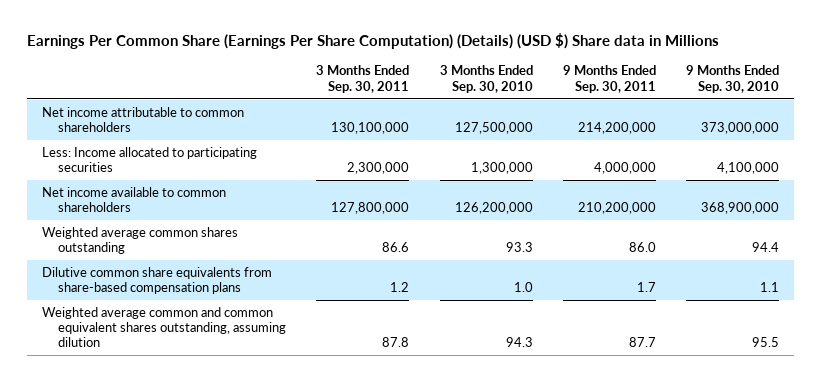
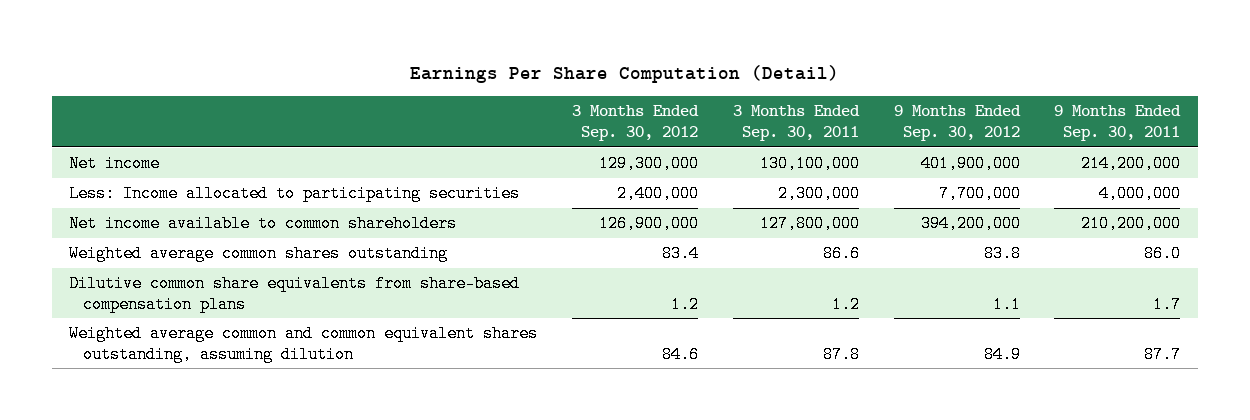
- Earnings Per Common Share (Earnings Per Share Computation) (Details) (USD $) Share data in Millions
+ Earnings Per Share Computation (Detail)
- | 3 Months Ended Sep. 30, 2011 | 3 Months Ended Sep. 30, 2010 | 9 Months Ended Sep. 30, 2011 | 9 Months Ended Sep. 30, 2010
+ | 3 Months Ended Sep. 30, 2012 | 3 Months Ended Sep. 30, 2011 | 9 Months Ended Sep. 30, 2012 | 9 Months Ended Sep. 30, 2011
- Net income attributable to common shareholders | 130,100,000 | 127,500,000 | 214,200,000 | 373,000,000
+ Net income | 129,300,000 | 130,100,000 | 401,900,000 | 214,200,000

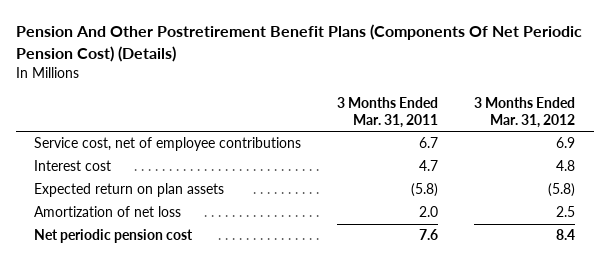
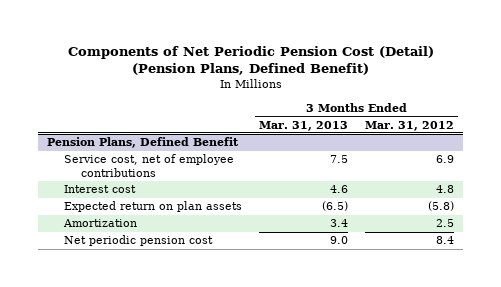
- Pension And Other Postretirement Benefit Plans (Components Of Net Periodic Pension Cost) (Details)
+ Components of Net Periodic Pension Cost (Detail) (Pension Plans, Defined Benefit)
- | 3 Months Ended Mar. 31, 2011 | 3 Months Ended Mar. 31, 2012
+ | 3 Months Ended Mar. 31, 2013 | 3 Months Ended Mar. 31, 2012
+ Pension Plans, Defined Benefit
- Amortization of net loss | 2.0 | 2.5
+ Amortization | 3.4 | 2.5

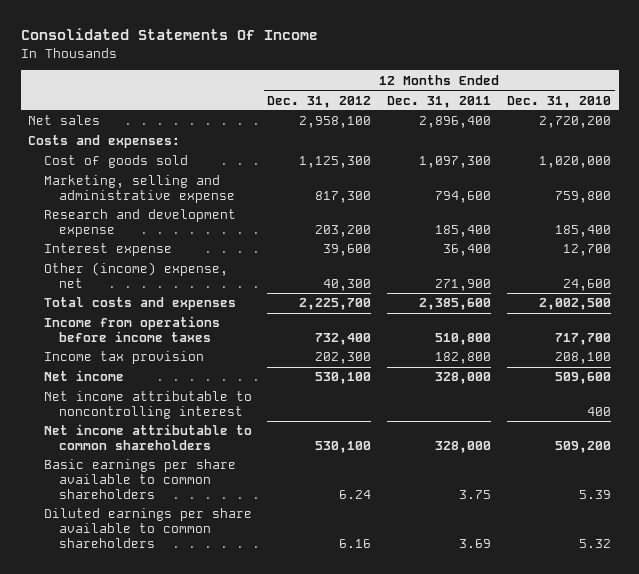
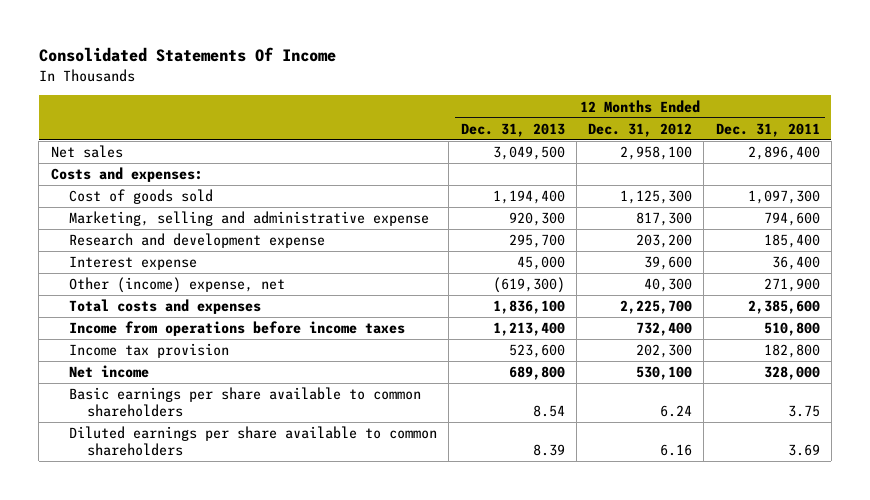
- | 12 Months Ended Dec. 31, 2012 | 12 Months Ended Dec. 31, 2011 | 12 Months Ended Dec. 31, 2010
+ | 12 Months Ended Dec. 31, 2013 | 12 Months Ended Dec. 31, 2012 | 12 Months Ended Dec. 31, 2011
- Net income attributable to noncontrolling interest | | | 400
- Net income attributable to common shareholders | 530,100 | 328,000 | 509,200

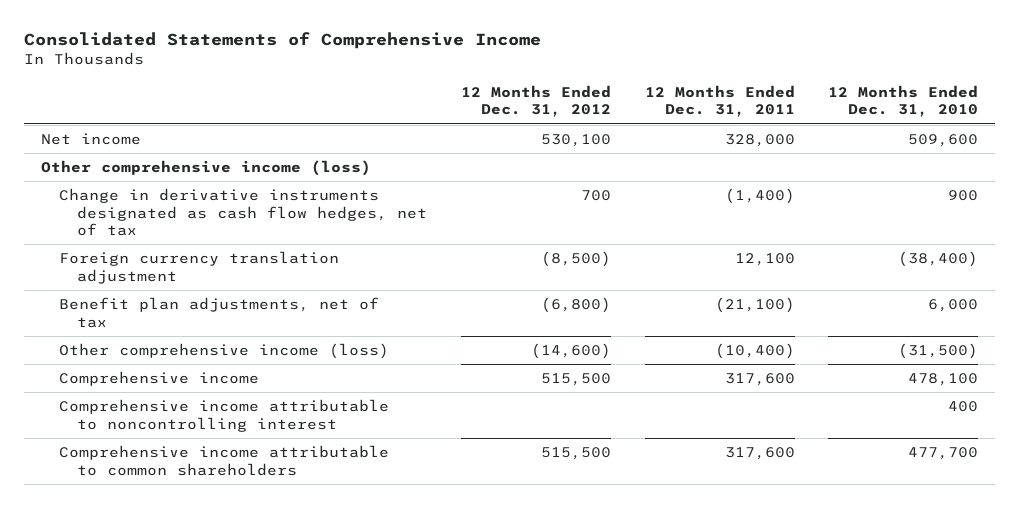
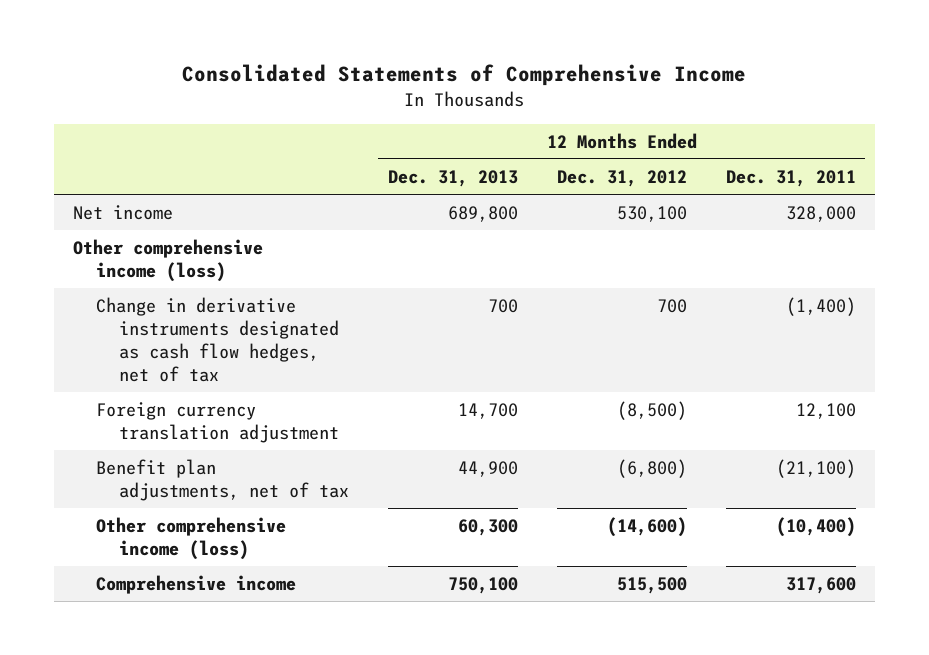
- | 12 Months Ended Dec. 31, 2012 | 12 Months Ended Dec. 31, 2011 | 12 Months Ended Dec. 31, 2010
+ | 12 Months Ended Dec. 31, 2013 | 12 Months Ended Dec. 31, 2012 | 12 Months Ended Dec. 31, 2011
- Comprehensive income attributable to noncontrolling interest | | | 400
- Comprehensive income attributable to common shareholders | 515,500 | 317,600 | 477,700

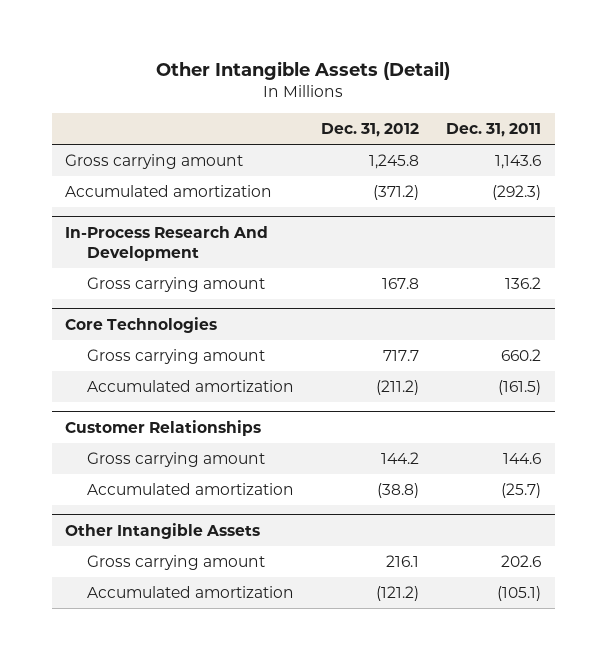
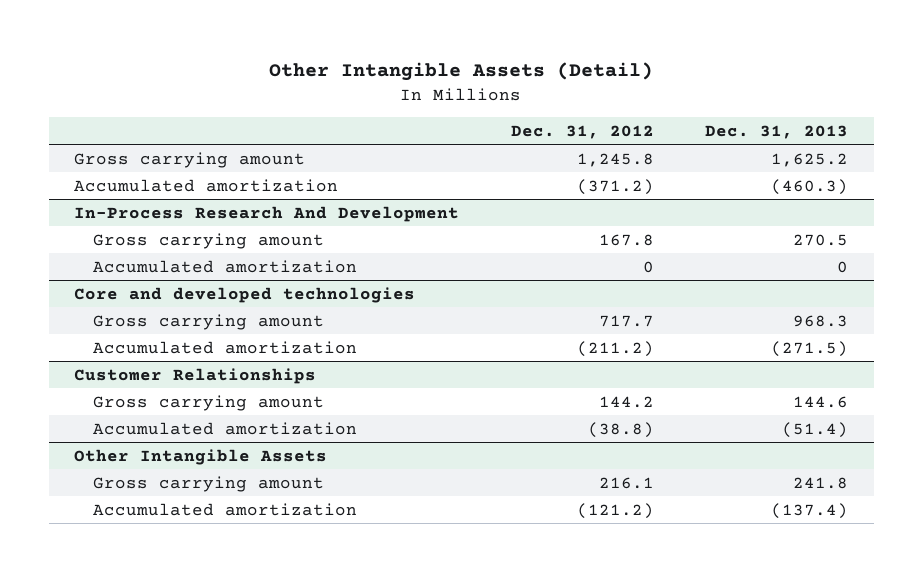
- | Dec. 31, 2012 | Dec. 31, 2011
+ | Dec. 31, 2012 | Dec. 31, 2013
- Core Technologies
@ In-Process Research And Development
+ Accumulated amortization | 0 | 0
+ Core and developed technologies

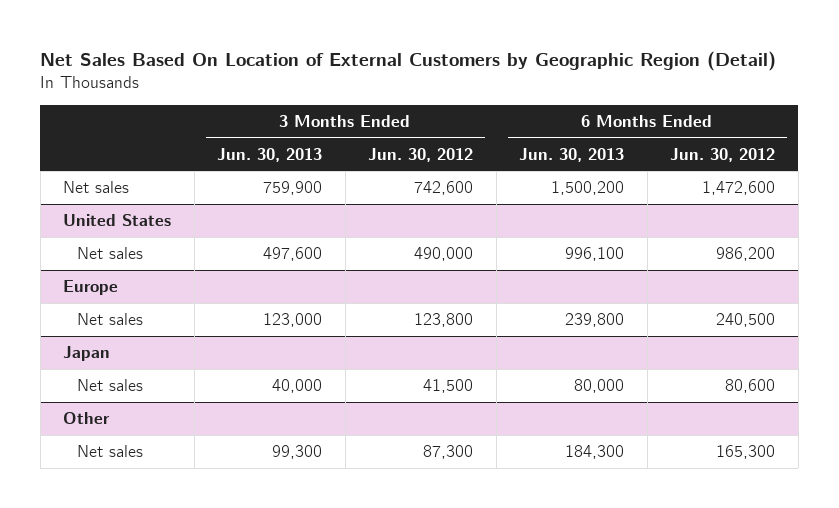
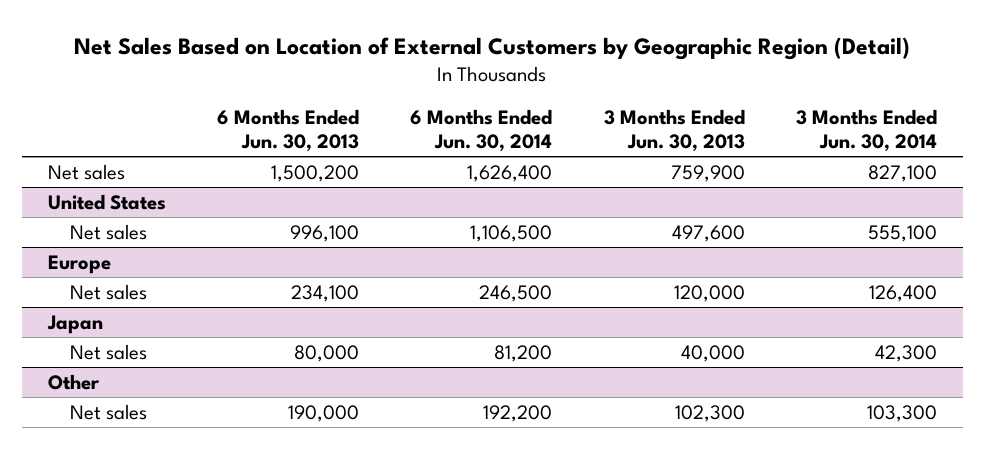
- Net Sales Based On Location of External Customers by Geographic Region (Detail)
+ Net Sales Based on Location of External Customers by Geographic Region (Detail)
- | 3 Months Ended Jun. 30, 2013 | 3 Months Ended Jun. 30, 2012 | 6 Months Ended Jun. 30, 2013 | 6 Months Ended Jun. 30, 2012
+ | 6 Months Ended Jun. 30, 2013 | 6 Months Ended Jun. 30, 2014 | 3 Months Ended Jun. 30, 2013 | 3 Months Ended Jun. 30, 2014
@ Europe
- Net sales | 123,000 | 123,800 | 239,800 | 240,500
+ Net sales | 234,100 | 246,500 | 120,000 | 126,400
@ Other
- Net sales | 99,300 | 87,300 | 184,300 | 165,300
+ Net sales | 190,000 | 192,200 | 102,300 | 103,300

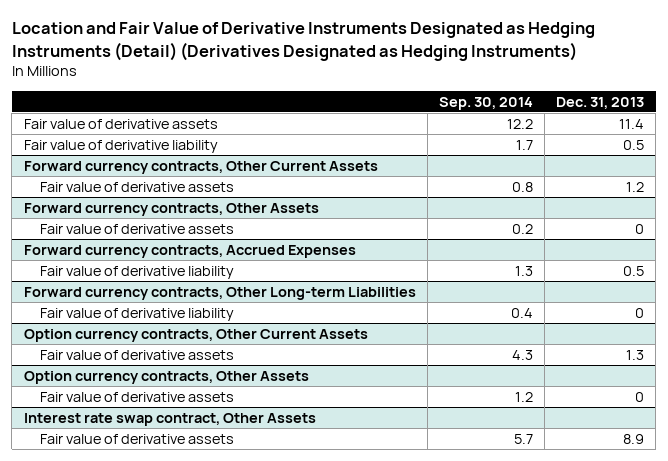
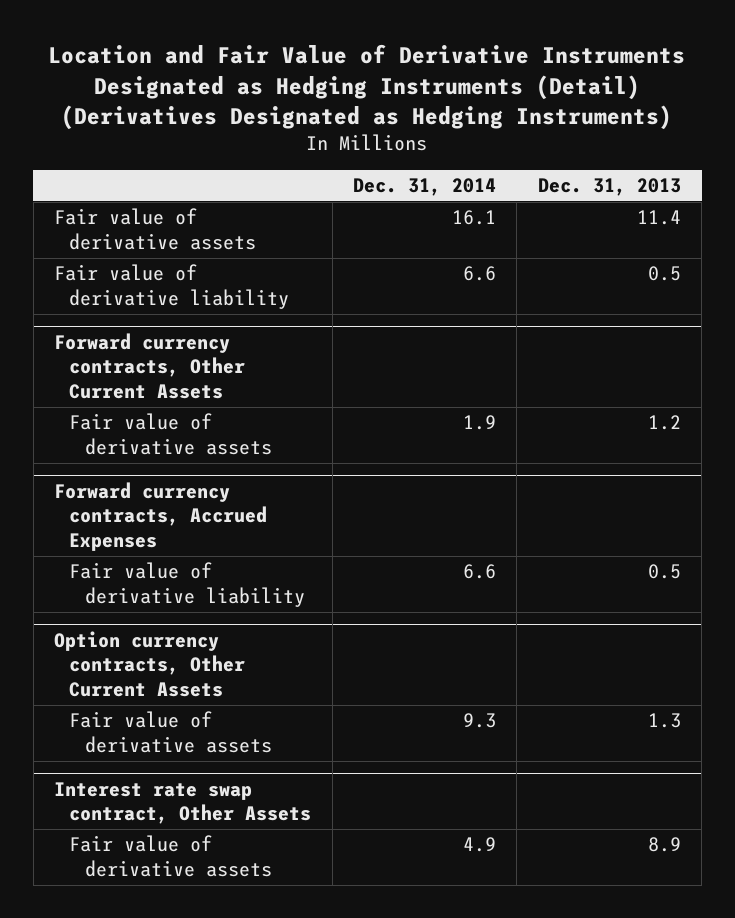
- | Sep. 30, 2014 | Dec. 31, 2013
+ | Dec. 31, 2014 | Dec. 31, 2013
- Forward currency contracts, Other Assets
- Fair value of derivative assets | 0.2 | 0
- Forward currency contracts, Other Long-term Liabilities
- Fair value of derivative liability | 0.4 | 0
- Option currency contracts, Other Assets
- Fair value of derivative assets | 1.2 | 0

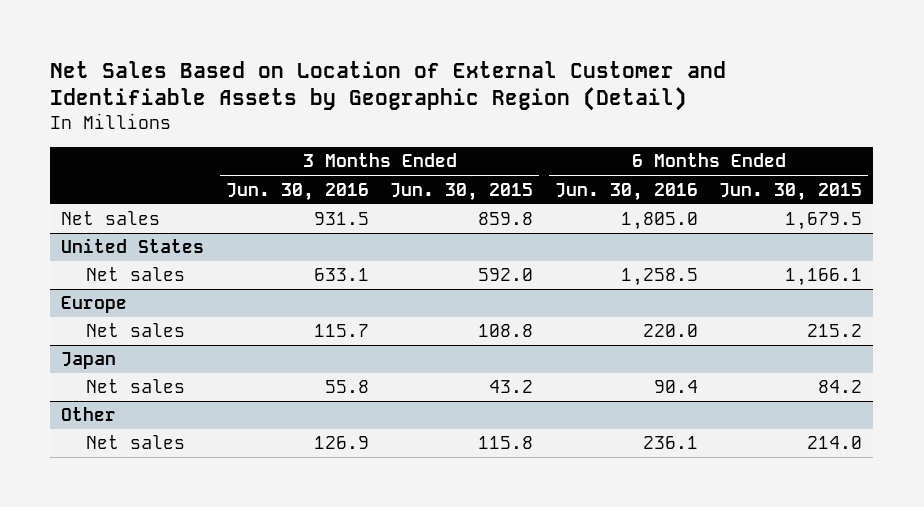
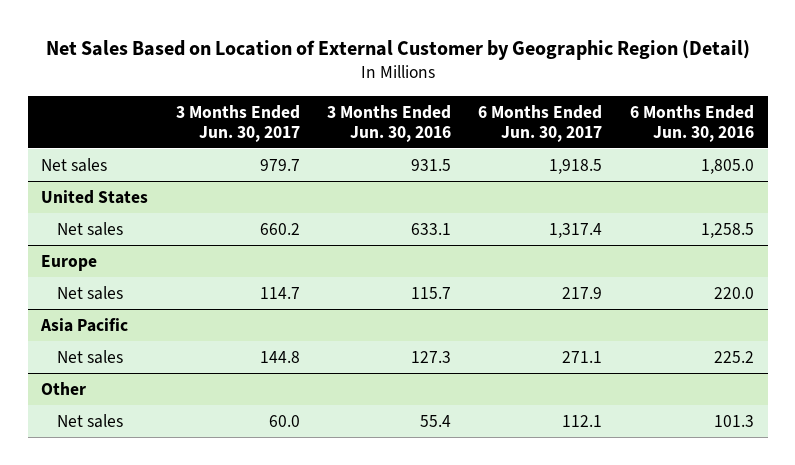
- Net Sales Based on Location of External Customer and Identifiable Assets by Geographic Region (Detail)
+ Net Sales Based on Location of External Customer by Geographic Region (Detail)
- | 3 Months Ended Jun. 30, 2016 | 3 Months Ended Jun. 30, 2015 | 6 Months Ended Jun. 30, 2016 | 6 Months Ended Jun. 30, 2015
+ | 3 Months Ended Jun. 30, 2017 | 3 Months Ended Jun. 30, 2016 | 6 Months Ended Jun. 30, 2017 | 6 Months Ended Jun. 30, 2016
- Japan
- Net sales | 55.8 | 43.2 | 90.4 | 84.2
+ Asia Pacific
+ Net sales | 144.8 | 127.3 | 271.1 | 225.2
@ Other
- Net sales | 126.9 | 115.8 | 236.1 | 214.0
+ Net sales | 60.0 | 55.4 | 112.1 | 101.3

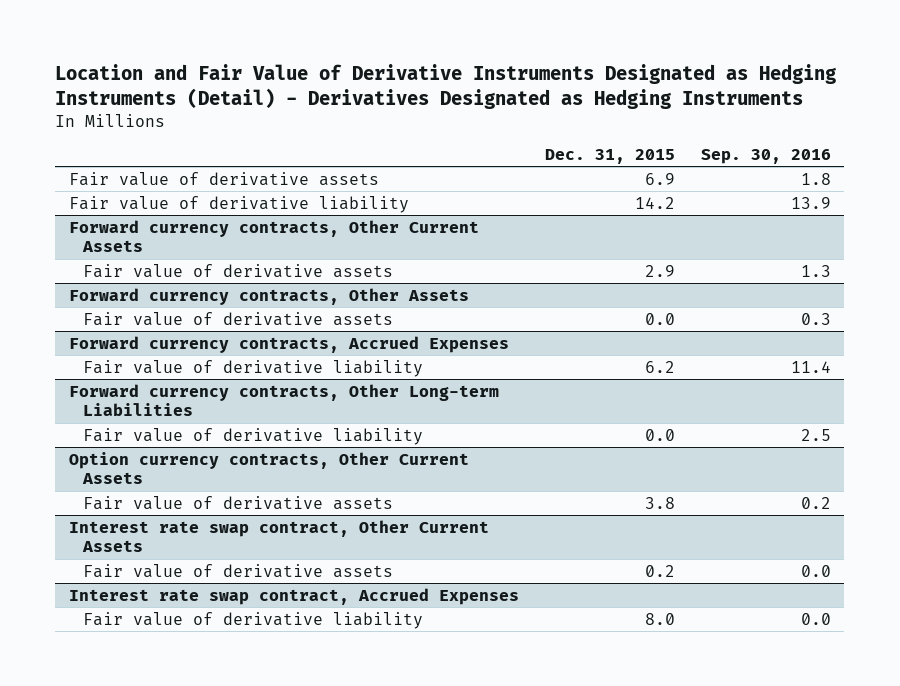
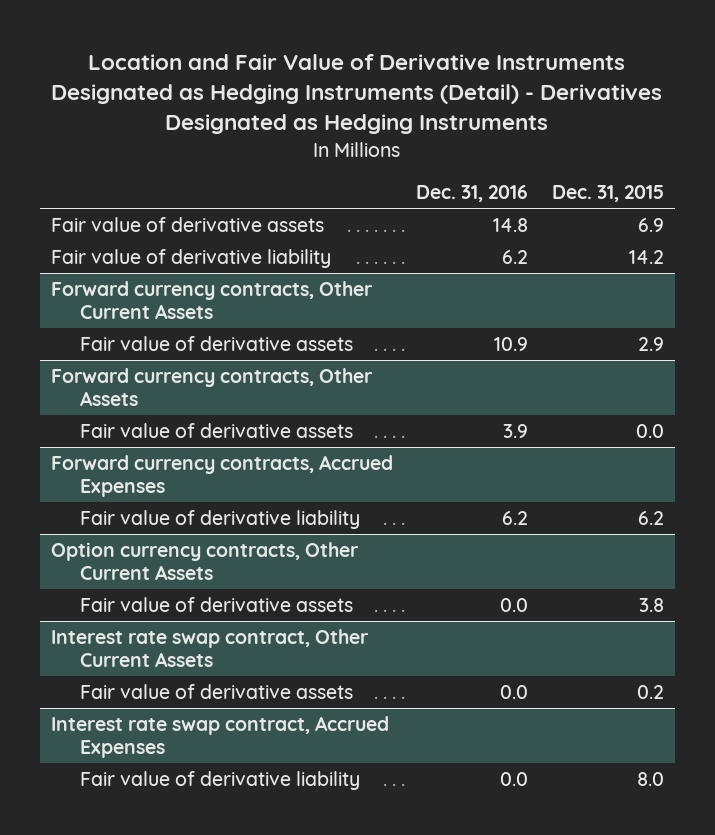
- | Dec. 31, 2015 | Sep. 30, 2016
+ | Dec. 31, 2016 | Dec. 31, 2015
- Forward currency contracts, Other Long-term Liabilities
- Fair value of derivative liability | 0.0 | 2.5

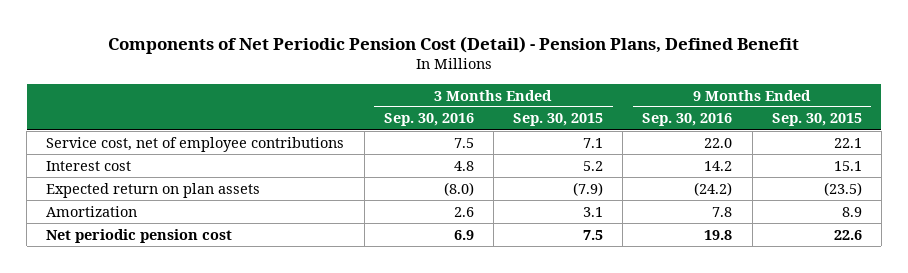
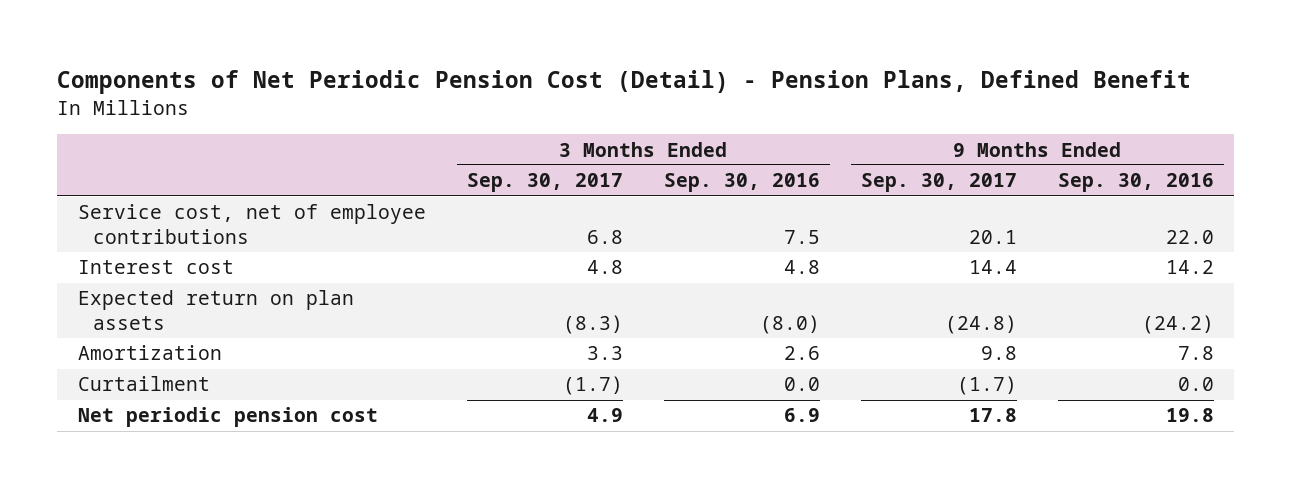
- | 3 Months Ended Sep. 30, 2016 | 3 Months Ended Sep. 30, 2015 | 9 Months Ended Sep. 30, 2016 | 9 Months Ended Sep. 30, 2015
+ | 3 Months Ended Sep. 30, 2017 | 3 Months Ended Sep. 30, 2016 | 9 Months Ended Sep. 30, 2017 | 9 Months Ended Sep. 30, 2016
+ Curtailment | (1.7) | 0.0 | (1.7) | 0.0

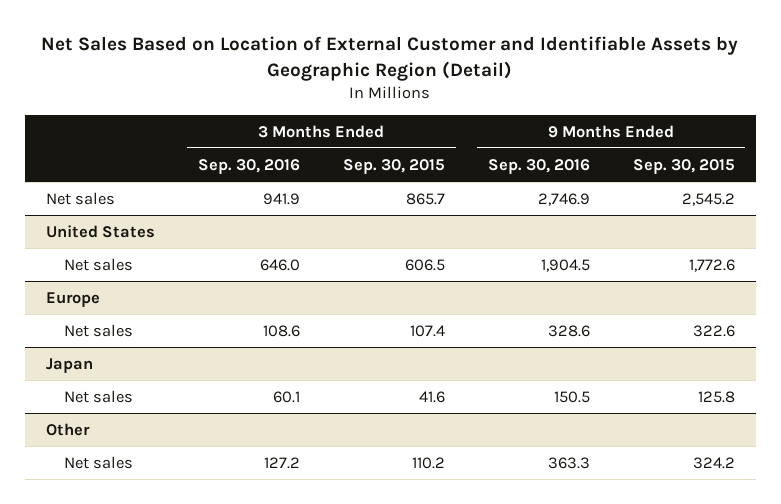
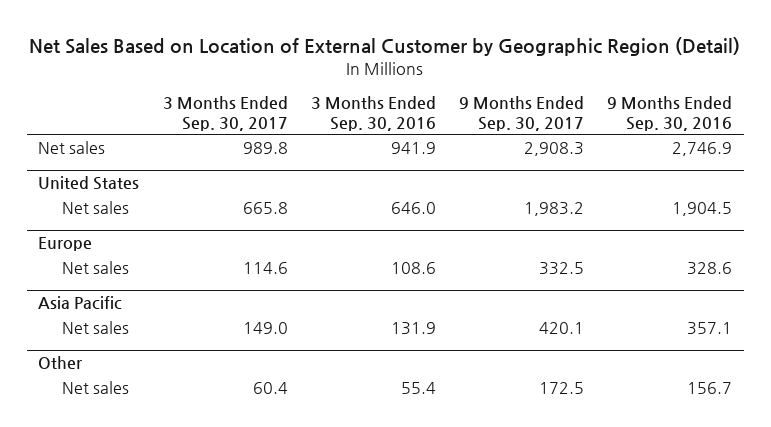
- Net Sales Based on Location of External Customer and Identifiable Assets by Geographic Region (Detail)
+ Net Sales Based on Location of External Customer by Geographic Region (Detail)
- | 3 Months Ended Sep. 30, 2016 | 3 Months Ended Sep. 30, 2015 | 9 Months Ended Sep. 30, 2016 | 9 Months Ended Sep. 30, 2015
+ | 3 Months Ended Sep. 30, 2017 | 3 Months Ended Sep. 30, 2016 | 9 Months Ended Sep. 30, 2017 | 9 Months Ended Sep. 30, 2016
- Japan
- Net sales | 60.1 | 41.6 | 150.5 | 125.8
+ Asia Pacific
+ Net sales | 149.0 | 131.9 | 420.1 | 357.1
@ Other
- Net sales | 127.2 | 110.2 | 363.3 | 324.2
+ Net sales | 60.4 | 55.4 | 172.5 | 156.7

